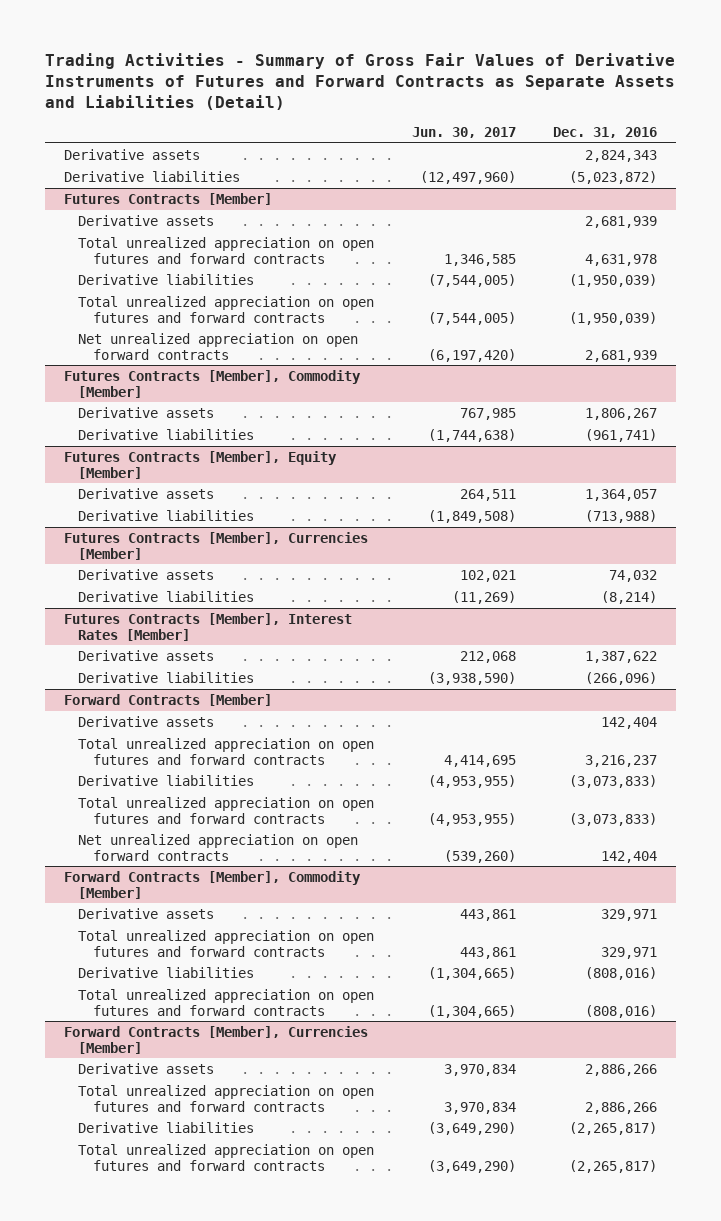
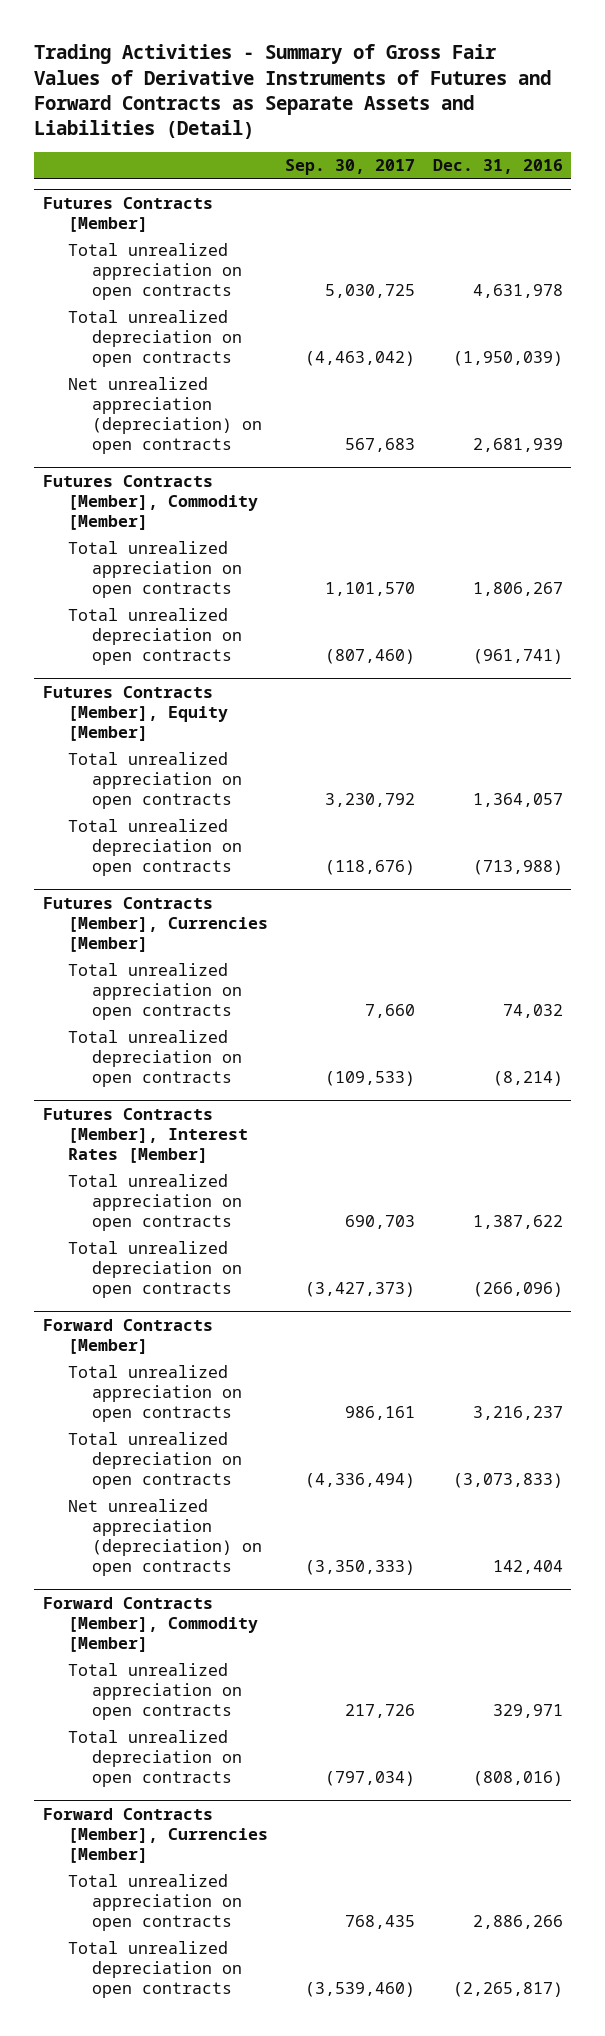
- | Jun. 30, 2017 | Dec. 31, 2016
+ | Sep. 30, 2017 | Dec. 31, 2016
- Derivative assets | | 2,824,343
- Derivative liabilities | (12,497,960) | (5,023,872)
@ Futures Contracts [Member]
- Derivative assets | | 2,681,939
- Total unrealized appreciation on open futures and forward contracts | 1,346,585 | 4,631,978
- Derivative liabilities | (7,544,005) | (1,950,039)
- Total unrealized appreciation on open futures and forward contracts | (7,544,005) | (1,950,039)
- Net unrealized appreciation on open forward contracts | (6,197,420) | 2,681,939
+ Total unrealized appreciation on open contracts | 5,030,725 | 4,631,978
+ Total unrealized depreciation on open contracts | (4,463,042) | (1,950,039)
+ Net unrealized appreciation (depreciation) on open contracts | 567,683 | 2,681,939
@ Futures Contracts [Member], Commodity [Member]
- Derivative assets | 767,985 | 1,806,267
- Derivative liabilities | (1,744,638) | (961,741)
+ Total unrealized appreciation on open contracts | 1,101,570 | 1,806,267
+ Total unrealized depreciation on open contracts | (807,460) | (961,741)
@ Futures Contracts [Member], Equity [Member]
- Derivative assets | 264,511 | 1,364,057
- Derivative liabilities | (1,849,508) | (713,988)
+ Total unrealized appreciation on open contracts | 3,230,792 | 1,364,057
+ Total unrealized depreciation on open contracts | (118,676) | (713,988)
@ Futures Contracts [Member], Currencies [Member]
- Derivative assets | 102,021 | 74,032
- Derivative liabilities | (11,269) | (8,214)
+ Total unrealized appreciation on open contracts | 7,660 | 74,032
+ Total unrealized depreciation on open contracts | (109,533) | (8,214)
@ Futures Contracts [Member], Interest Rates [Member]
- Derivative assets | 212,068 | 1,387,622
- Derivative liabilities | (3,938,590) | (266,096)
+ Total unrealized appreciation on open contracts | 690,703 | 1,387,622
+ Total unrealized depreciation on open contracts | (3,427,373) | (266,096)
@ Forward Contracts [Member]
- Derivative assets | | 142,404
- Total unrealized appreciation on open futures and forward contracts | 4,414,695 | 3,216,237
- Derivative liabilities | (4,953,955) | (3,073,833)
- Total unrealized appreciation on open futures and forward contracts | (4,953,955) | (3,073,833)
- Net unrealized appreciation on open forward contracts | (539,260) | 142,404
+ Total unrealized appreciation on open contracts | 986,161 | 3,216,237
+ Total unrealized depreciation on open contracts | (4,336,494) | (3,073,833)
+ Net unrealized appreciation (depreciation) on open contracts | (3,350,333) | 142,404
@ Forward Contracts [Member], Commodity [Member]
- Derivative assets | 443,861 | 329,971
- Total unrealized appreciation on open futures and forward contracts | 443,861 | 329,971
- Derivative liabilities | (1,304,665) | (808,016)
- Total unrealized appreciation on open futures and forward contracts | (1,304,665) | (808,016)
+ Total unrealized appreciation on open contracts | 217,726 | 329,971
+ Total unrealized depreciation on open contracts | (797,034) | (808,016)
@ Forward Contracts [Member], Currencies [Member]
- Derivative assets | 3,970,834 | 2,886,266
- Total unrealized appreciation on open futures and forward contracts | 3,970,834 | 2,886,266
- Derivative liabilities | (3,649,290) | (2,265,817)
- Total unrealized appreciation on open futures and forward contracts | (3,649,290) | (2,265,817)
+ Total unrealized appreciation on open contracts | 768,435 | 2,886,266
+ Total unrealized depreciation on open contracts | (3,539,460) | (2,265,817)

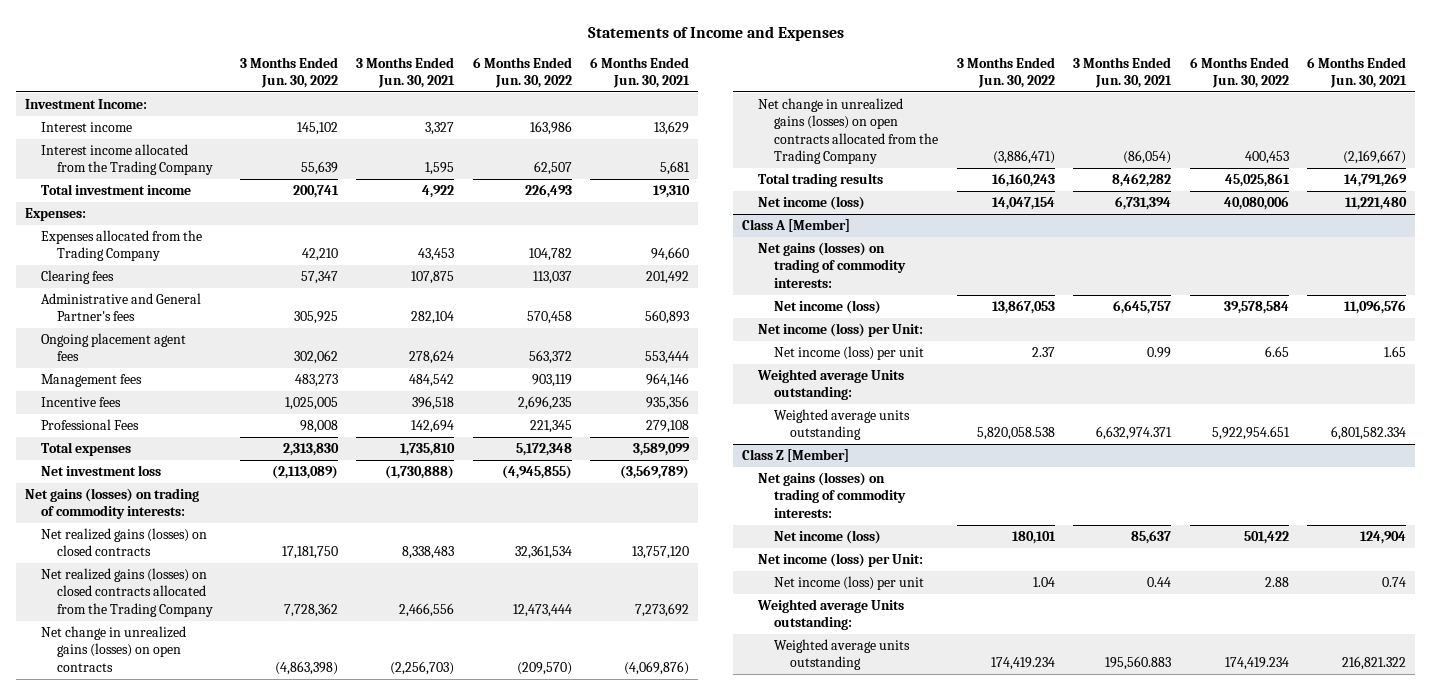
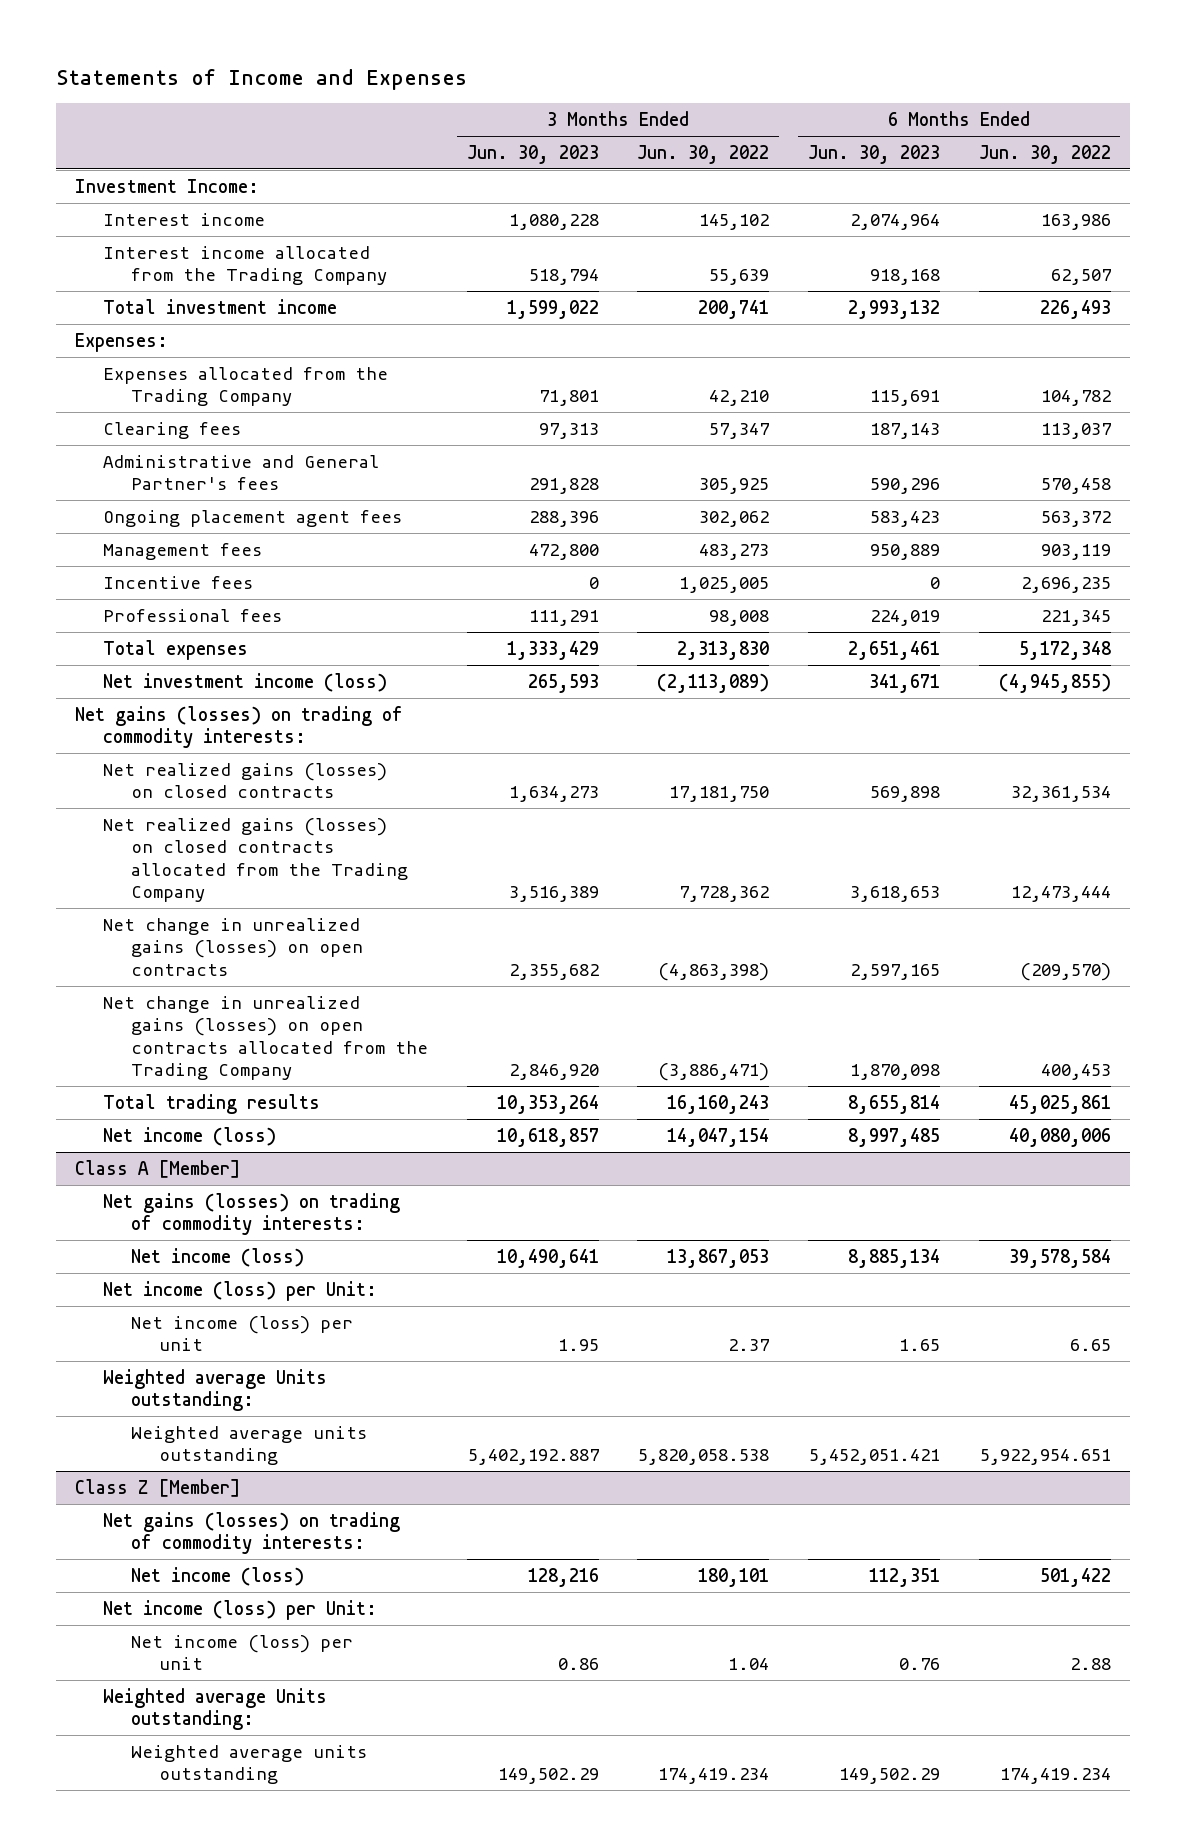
- | 3 Months Ended Jun. 30, 2022 | 3 Months Ended Jun. 30, 2021 | 6 Months Ended Jun. 30, 2022 | 6 Months Ended Jun. 30, 2021
+ | 3 Months Ended Jun. 30, 2023 | 3 Months Ended Jun. 30, 2022 | 6 Months Ended Jun. 30, 2023 | 6 Months Ended Jun. 30, 2022
- Professional Fees | 98,008 | 142,694 | 221,345 | 279,108
+ Professional fees | 111,291 | 98,008 | 224,019 | 221,345
- Net investment loss | (2,113,089) | (1,730,888) | (4,945,855) | (3,569,789)
+ Net investment income (loss) | 265,593 | (2,113,089) | 341,671 | (4,945,855)

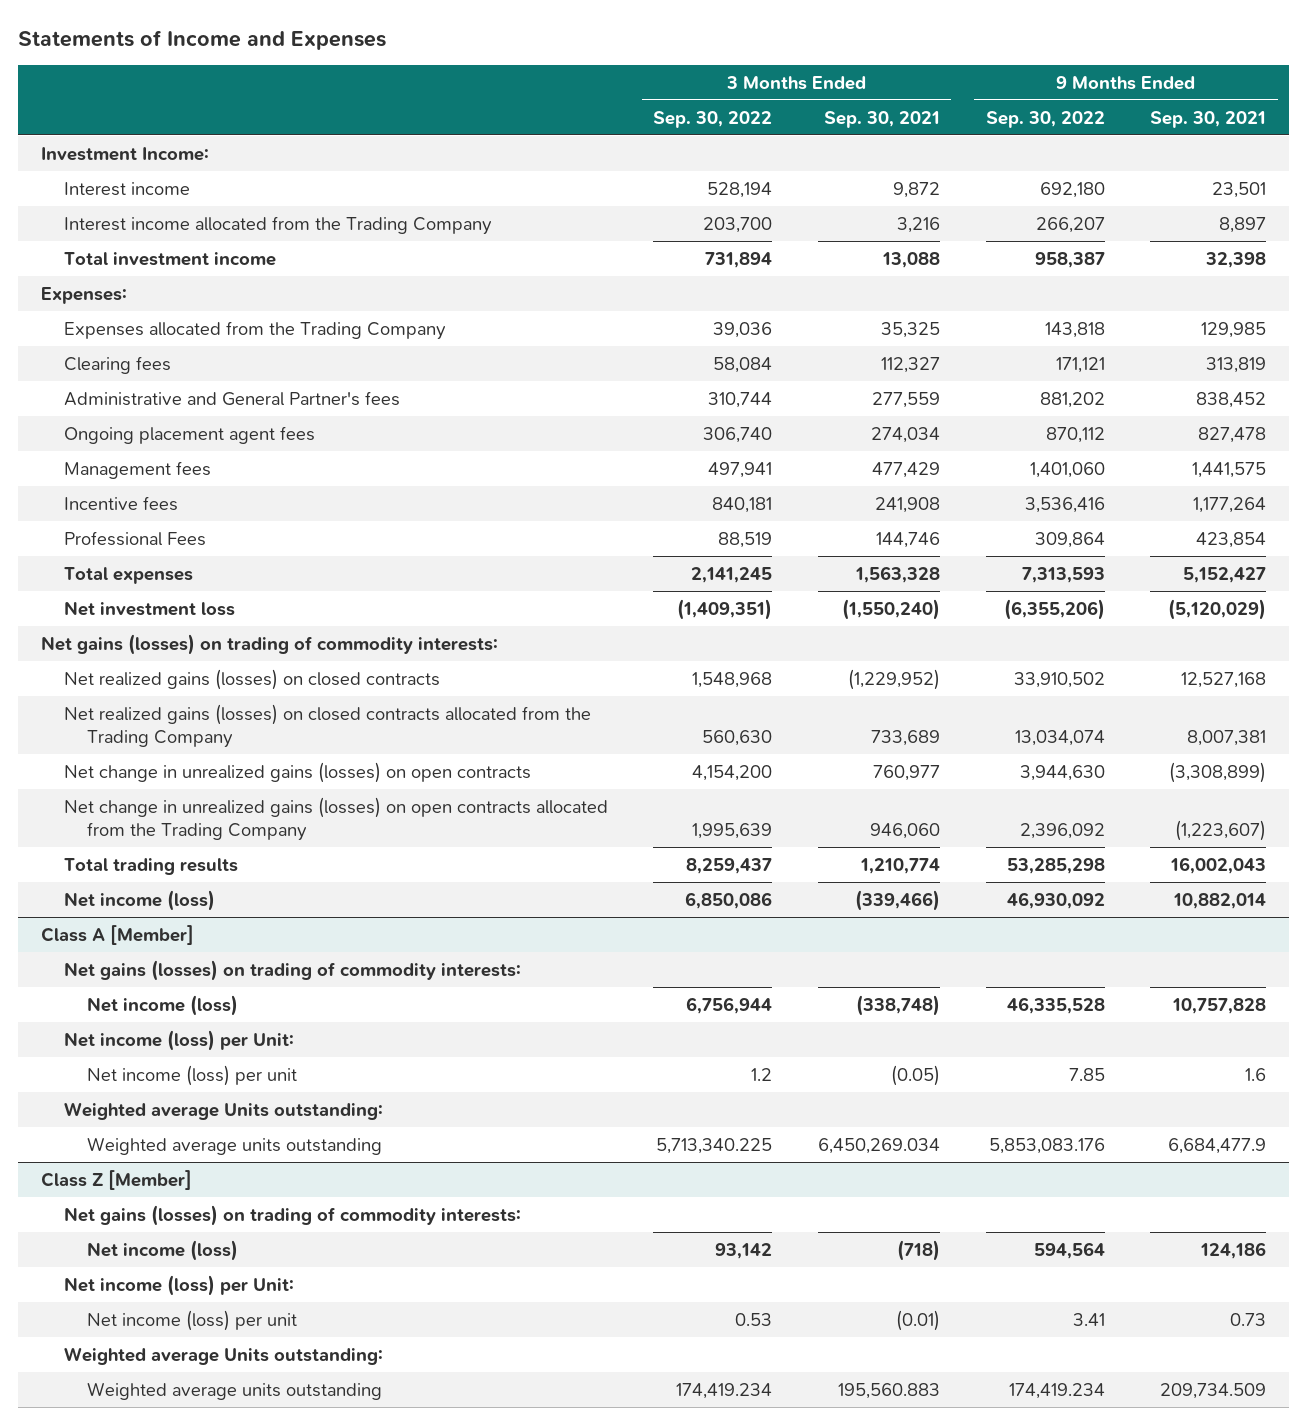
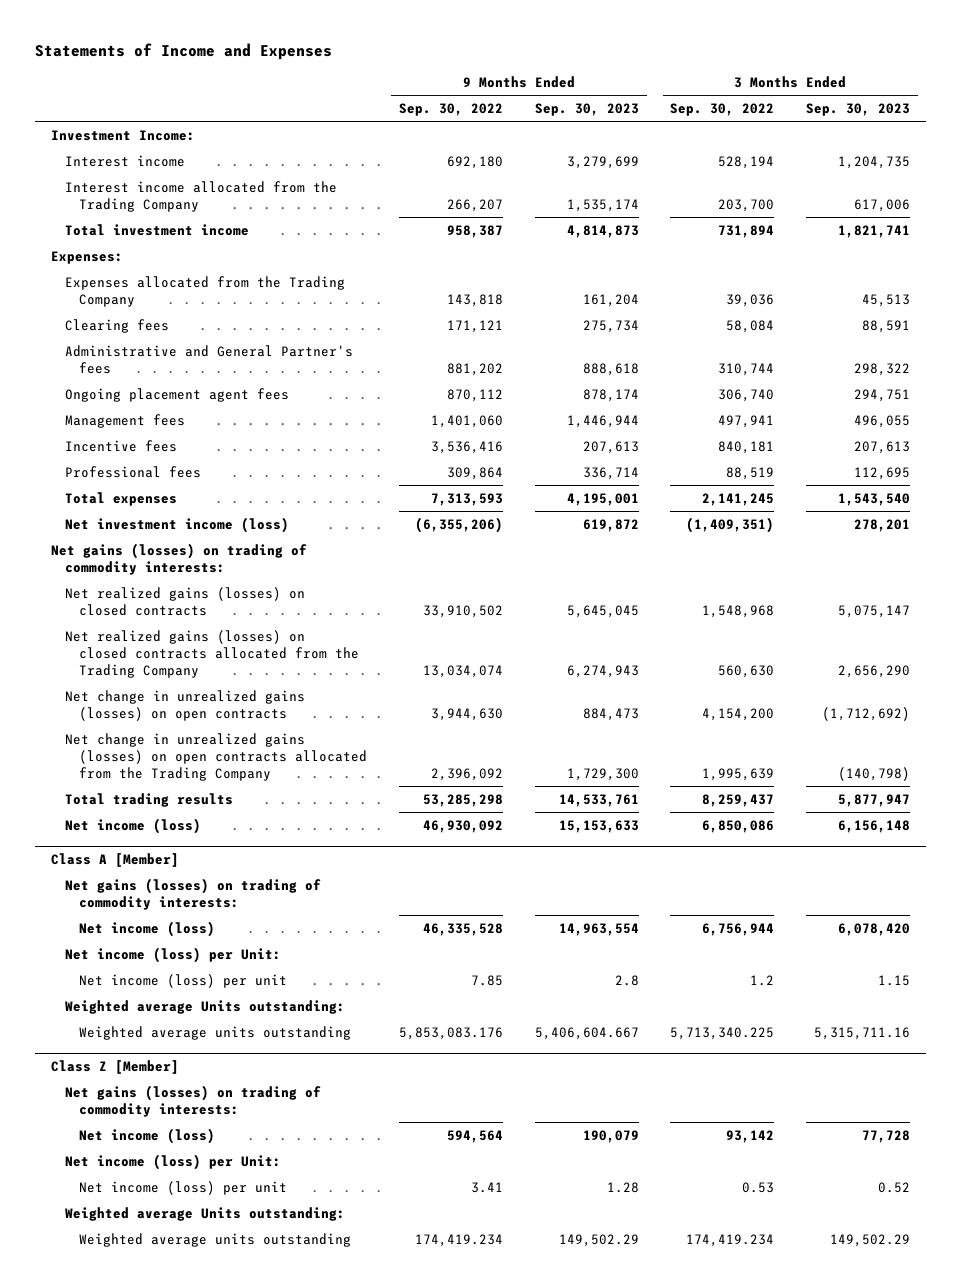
- | 3 Months Ended Sep. 30, 2022 | 3 Months Ended Sep. 30, 2021 | 9 Months Ended Sep. 30, 2022 | 9 Months Ended Sep. 30, 2021
+ | 9 Months Ended Sep. 30, 2022 | 9 Months Ended Sep. 30, 2023 | 3 Months Ended Sep. 30, 2022 | 3 Months Ended Sep. 30, 2023
- Professional Fees | 88,519 | 144,746 | 309,864 | 423,854
+ Professional fees | 309,864 | 336,714 | 88,519 | 112,695
- Net investment loss | (1,409,351) | (1,550,240) | (6,355,206) | (5,120,029)
+ Net investment income (loss) | (6,355,206) | 619,872 | (1,409,351) | 278,201

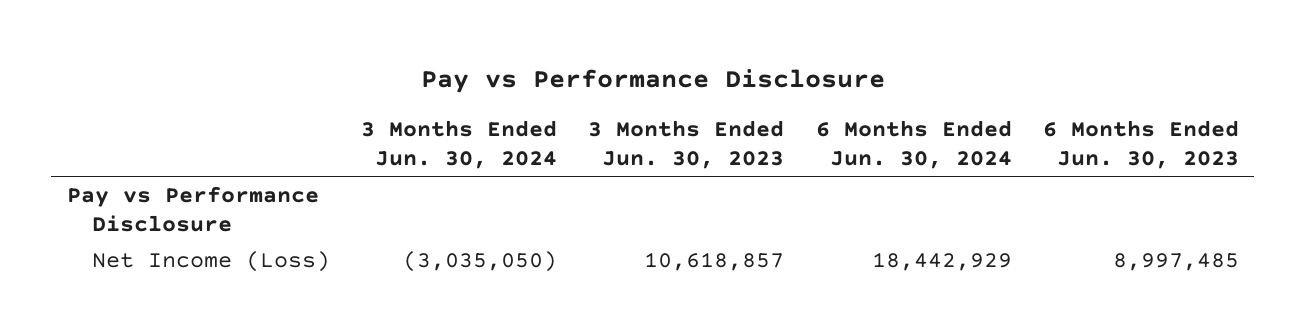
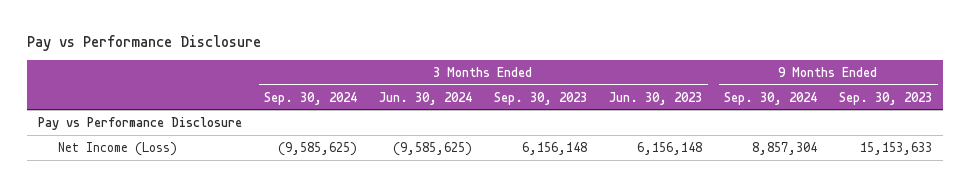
- | 3 Months Ended Jun. 30, 2024 | 3 Months Ended Jun. 30, 2023 | 6 Months Ended Jun. 30, 2024 | 6 Months Ended Jun. 30, 2023
+ | 3 Months Ended Sep. 30, 2024 | 3 Months Ended Jun. 30, 2024 | 3 Months Ended Sep. 30, 2023 | 3 Months Ended Jun. 30, 2023 | 9 Months Ended Sep. 30, 2024 | 9 Months Ended Sep. 30, 2023
- Net Income (Loss) | (3,035,050) | 10,618,857 | 18,442,929 | 8,997,485
+ Net Income (Loss) | (9,585,625) | (9,585,625) | 6,156,148 | 6,156,148 | 8,857,304 | 15,153,633

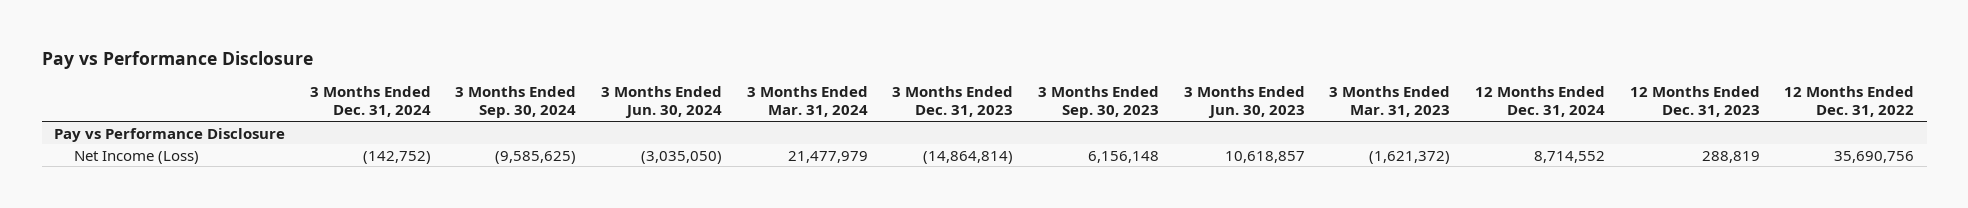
- | 3 Months Ended Sep. 30, 2024 | 3 Months Ended Jun. 30, 2024 | 3 Months Ended Sep. 30, 2023 | 3 Months Ended Jun. 30, 2023 | 9 Months Ended Sep. 30, 2024 | 9 Months Ended Sep. 30, 2023
+ | 3 Months Ended Dec. 31, 2024 | 3 Months Ended Sep. 30, 2024 | 3 Months Ended Jun. 30, 2024 | 3 Months Ended Mar. 31, 2024 | 3 Months Ended Dec. 31, 2023 | 3 Months Ended Sep. 30, 2023 | 3 Months Ended Jun. 30, 2023 | 3 Months Ended Mar. 31, 2023 | 12 Months Ended Dec. 31, 2024 | 12 Months Ended Dec. 31, 2023 | 12 Months Ended Dec. 31, 2022
- Net Income (Loss) | (9,585,625) | (9,585,625) | 6,156,148 | 6,156,148 | 8,857,304 | 15,153,633
+ Net Income (Loss) | (142,752) | (9,585,625) | (3,035,050) | 21,477,979 | (14,864,814) | 6,156,148 | 10,618,857 | (1,621,372) | 8,714,552 | 288,819 | 35,690,756

